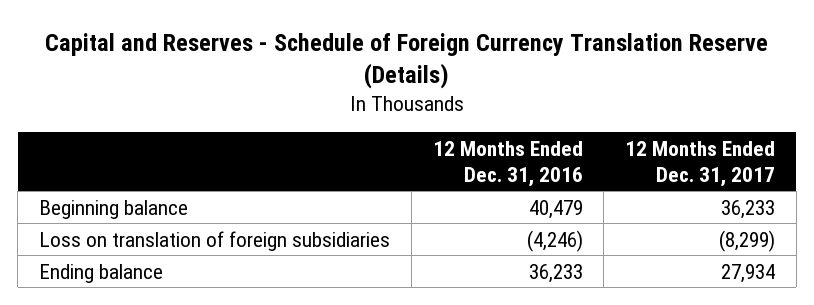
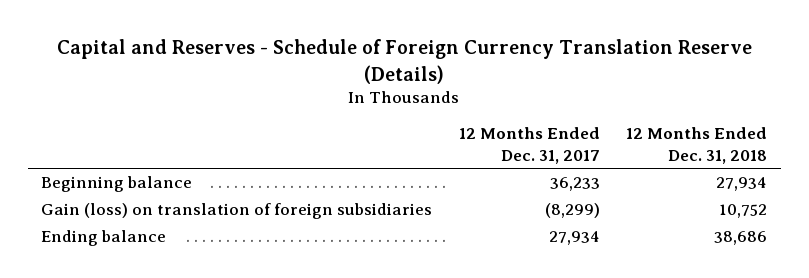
- | 12 Months Ended Dec. 31, 2016 | 12 Months Ended Dec. 31, 2017
+ | 12 Months Ended Dec. 31, 2017 | 12 Months Ended Dec. 31, 2018
- Loss on translation of foreign subsidiaries | (4,246) | (8,299)
+ Gain (loss) on translation of foreign subsidiaries | (8,299) | 10,752

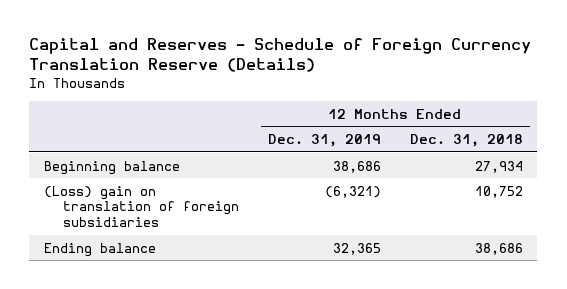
- | 12 Months Ended Dec. 31, 2017 | 12 Months Ended Dec. 31, 2018
+ | 12 Months Ended Dec. 31, 2019 | 12 Months Ended Dec. 31, 2018
- Gain (loss) on translation of foreign subsidiaries | (8,299) | 10,752
+ (Loss) gain on translation of foreign subsidiaries | (6,321) | 10,752

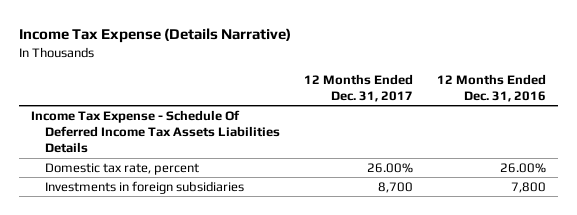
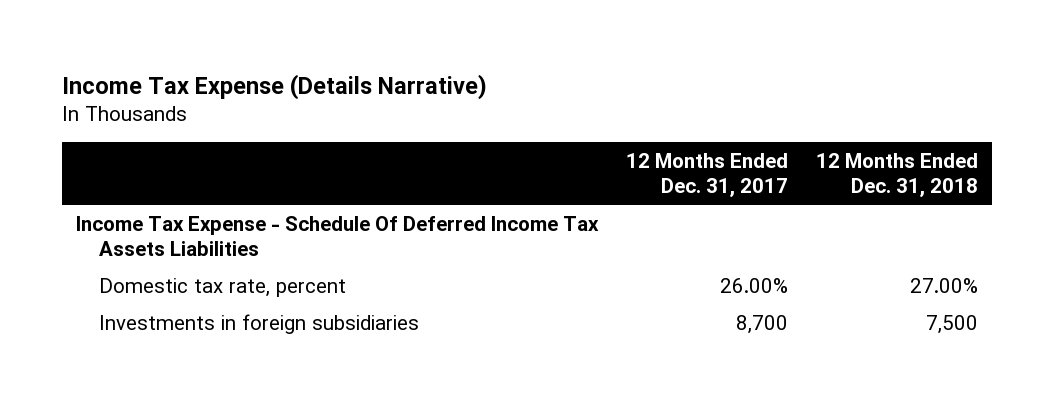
- | 12 Months Ended Dec. 31, 2017 | 12 Months Ended Dec. 31, 2016
+ | 12 Months Ended Dec. 31, 2017 | 12 Months Ended Dec. 31, 2018
- Income Tax Expense - Schedule Of Deferred Income Tax Assets Liabilities Details
+ Income Tax Expense - Schedule Of Deferred Income Tax Assets Liabilities

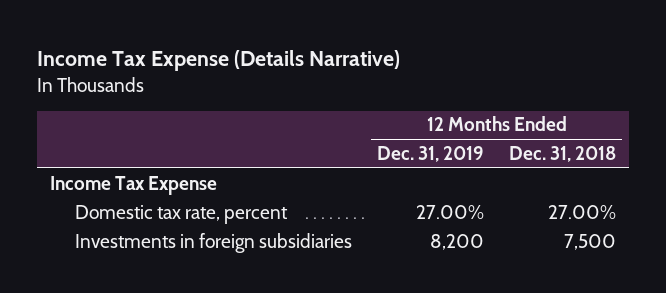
- | 12 Months Ended Dec. 31, 2017 | 12 Months Ended Dec. 31, 2018
+ | 12 Months Ended Dec. 31, 2019 | 12 Months Ended Dec. 31, 2018
- Income Tax Expense - Schedule Of Deferred Income Tax Assets Liabilities
+ Income Tax Expense

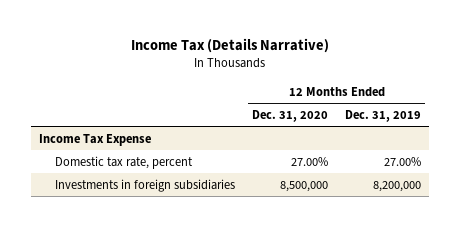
- Income Tax Expense (Details Narrative)
+ Income Tax (Details Narrative)
- | 12 Months Ended Dec. 31, 2019 | 12 Months Ended Dec. 31, 2018
+ | 12 Months Ended Dec. 31, 2020 | 12 Months Ended Dec. 31, 2019
- Investments in foreign subsidiaries | 8,200 | 7,500
+ Investments in foreign subsidiaries | 8,500,000 | 8,200,000

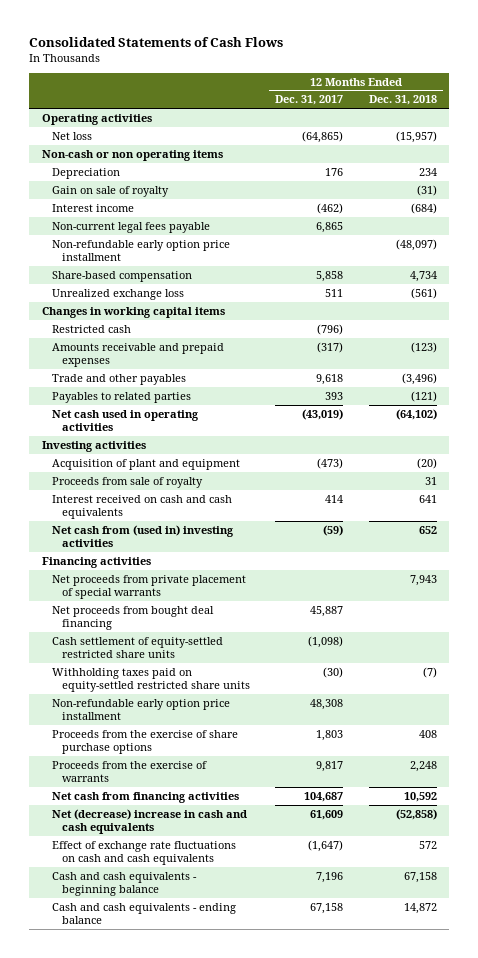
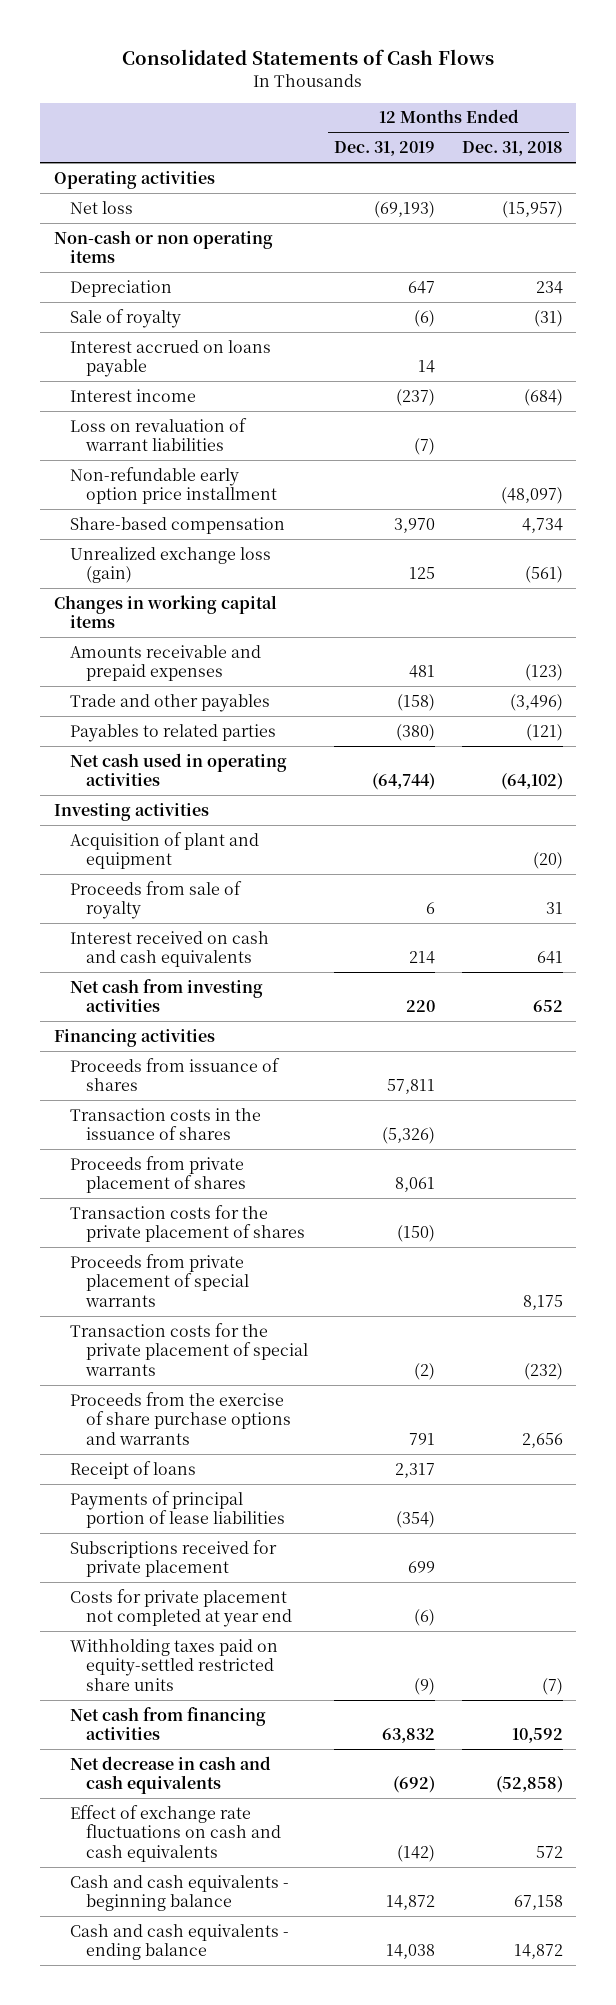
- | 12 Months Ended Dec. 31, 2017 | 12 Months Ended Dec. 31, 2018
+ | 12 Months Ended Dec. 31, 2019 | 12 Months Ended Dec. 31, 2018
- Gain on sale of royalty | | (31)
+ Sale of royalty | (6) | (31)
+ Interest accrued on loans payable | 14 |
- Non-current legal fees payable | 6,865 |
+ Loss on revaluation of warrant liabilities | (7) |
- Unrealized exchange loss | 511 | (561)
+ Unrealized exchange loss (gain) | 125 | (561)
- Restricted cash | (796) |
- Net cash from (used in) investing activities | (59) | 652
+ Net cash from investing activities | 220 | 652
- Net proceeds from private placement of special warrants | | 7,943
- Net proceeds from bought deal financing | 45,887 |
- Cash settlement of equity-settled restricted share units | (1,098) |
+ Proceeds from issuance of shares | 57,811 |
+ Transaction costs in the issuance of shares | (5,326) |
+ Proceeds from private placement of shares | 8,061 |
+ Transaction costs for the private placement of shares | (150) |
+ Proceeds from private placement of special warrants | | 8,175
+ Transaction costs for the private placement of special warrants | (2) | (232)
+ Proceeds from the exercise of share purchase options and warrants | 791 | 2,656
+ Receipt of loans | 2,317 |
+ Payments of principal portion of lease liabilities | (354) |
+ Subscriptions received for private placement | 699 |
+ Costs for private placement not completed at year end | (6) |
- Non-refundable early option price installment | 48,308 |
- Proceeds from the exercise of share purchase options | 1,803 | 408
- Proceeds from the exercise of warrants | 9,817 | 2,248
- Net (decrease) increase in cash and cash equivalents | 61,609 | (52,858)
+ Net decrease in cash and cash equivalents | (692) | (52,858)

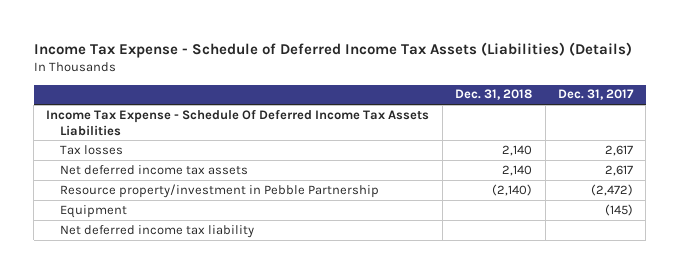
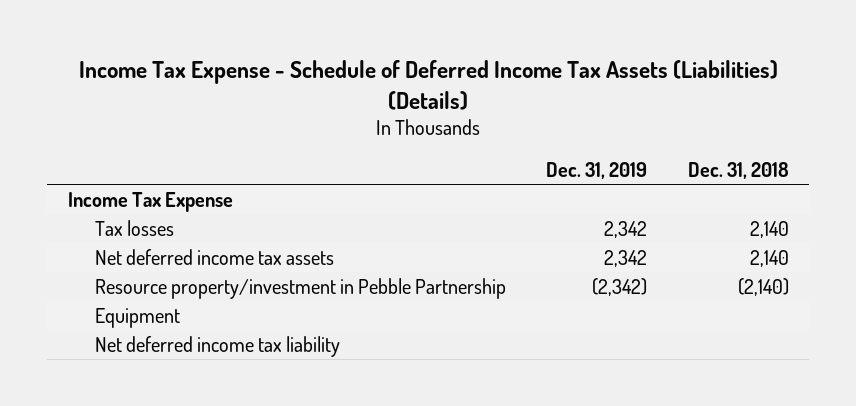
- | Dec. 31, 2018 | Dec. 31, 2017
+ | Dec. 31, 2019 | Dec. 31, 2018
- Income Tax Expense - Schedule Of Deferred Income Tax Assets Liabilities
+ Income Tax Expense

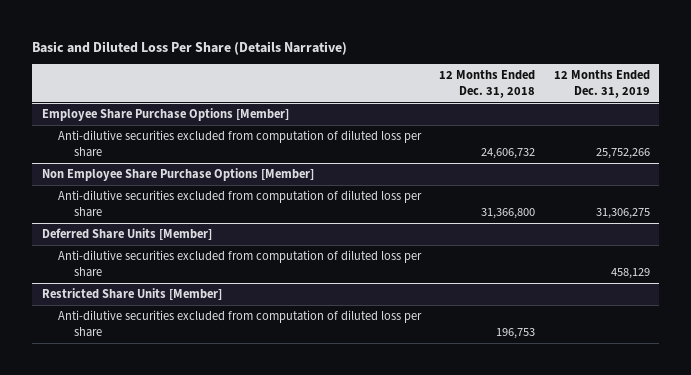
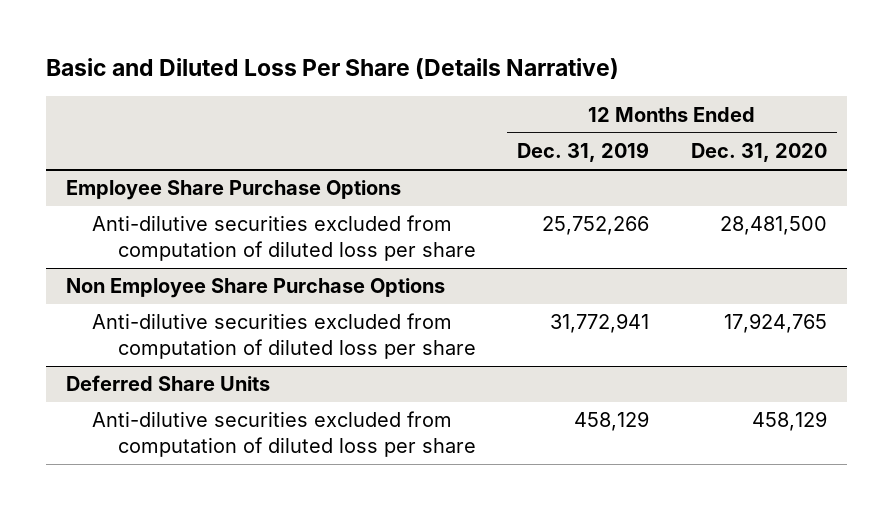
- | 12 Months Ended Dec. 31, 2018 | 12 Months Ended Dec. 31, 2019
+ | 12 Months Ended Dec. 31, 2019 | 12 Months Ended Dec. 31, 2020
- Employee Share Purchase Options [Member]
+ Employee Share Purchase Options
- Non Employee Share Purchase Options [Member]
- Anti-dilutive securities excluded from computation of diluted loss per share | 31,366,800 | 31,306,275
- Deferred Share Units [Member]
+ Non Employee Share Purchase Options
+ Anti-dilutive securities excluded from computation of diluted loss per share | 31,772,941 | 17,924,765
+ Deferred Share Units
- Restricted Share Units [Member]
- Anti-dilutive securities excluded from computation of diluted loss per share | 196,753 |

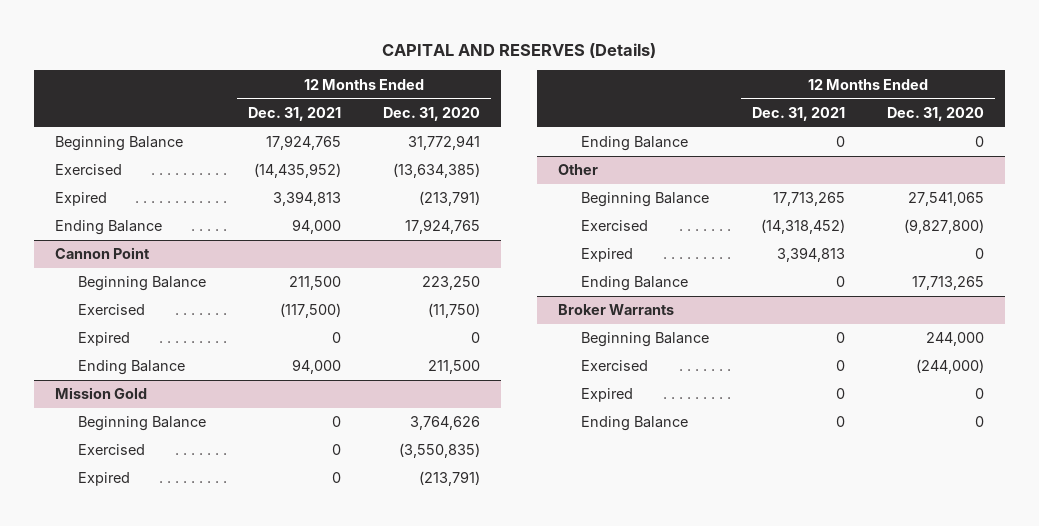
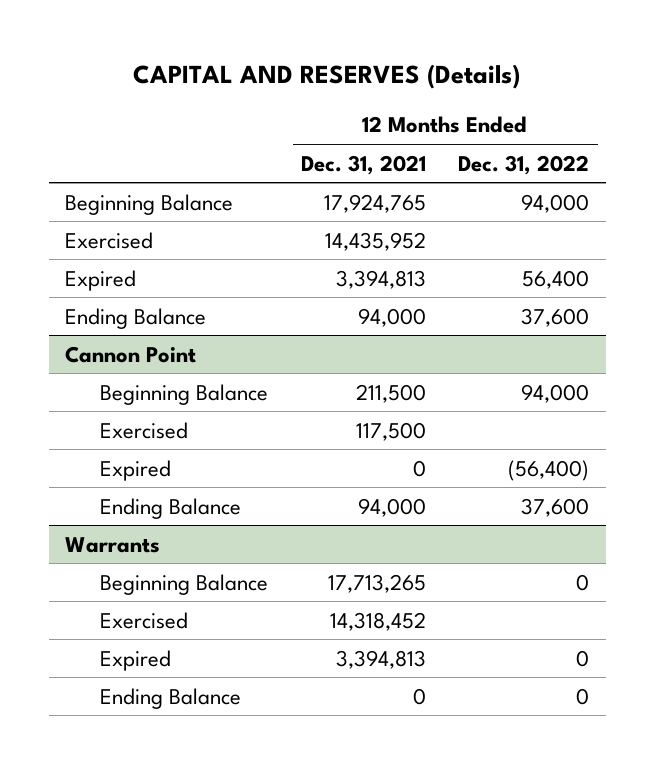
- | 12 Months Ended Dec. 31, 2021 | 12 Months Ended Dec. 31, 2020
+ | 12 Months Ended Dec. 31, 2021 | 12 Months Ended Dec. 31, 2022
- Exercised | (14,435,952) | (13,634,385)
+ Exercised | 14,435,952 |
@ Cannon Point
- Exercised | (117,500) | (11,750)
+ Exercised | 117,500 |
- Mission Gold
- Beginning Balance | 0 | 3,764,626
- Exercised | 0 | (3,550,835)
- Expired | 0 | (213,791)
- Ending Balance | 0 | 0
- Other
+ Warrants
- Exercised | (14,318,452) | (9,827,800)
+ Exercised | 14,318,452 |
- Broker Warrants
- Beginning Balance | 0 | 244,000
- Exercised | 0 | (244,000)
- Expired | 0 | 0
- Ending Balance | 0 | 0

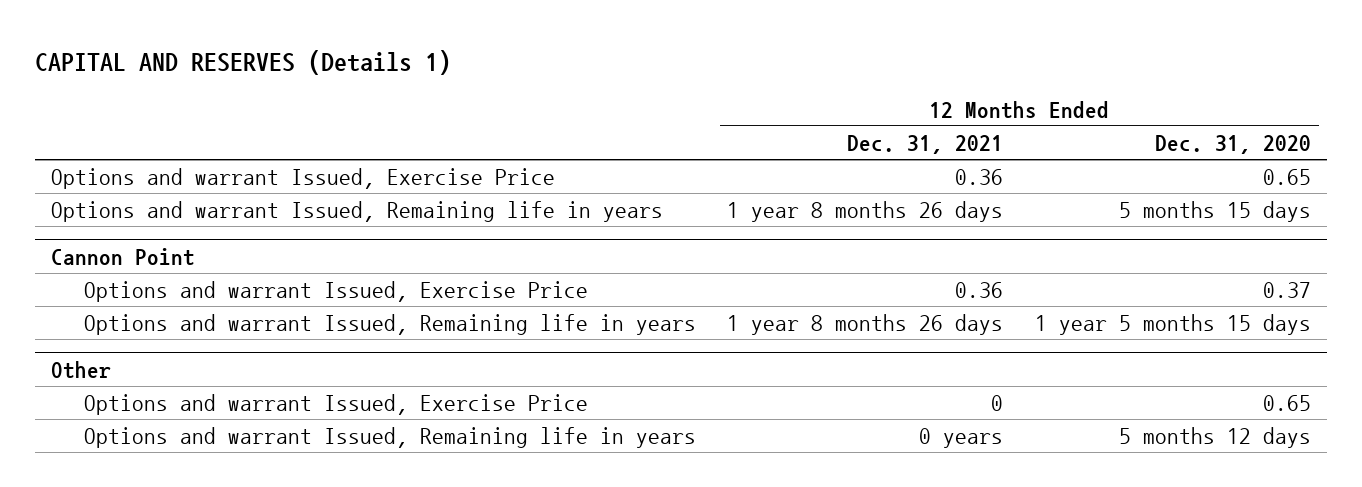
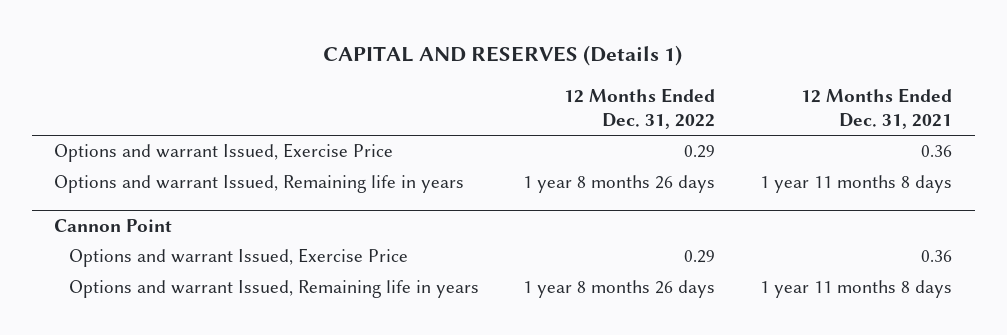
- | 12 Months Ended Dec. 31, 2021 | 12 Months Ended Dec. 31, 2020
+ | 12 Months Ended Dec. 31, 2022 | 12 Months Ended Dec. 31, 2021
- Options and warrant Issued, Remaining life in years | 1 year 8 months 26 days | 5 months 15 days
+ Options and warrant Issued, Remaining life in years | 1 year 8 months 26 days | 1 year 11 months 8 days
@ Cannon Point
- Options and warrant Issued, Remaining life in years | 1 year 8 months 26 days | 1 year 5 months 15 days
- Other
- Options and warrant Issued, Exercise Price | 0 | 0.65
- Options and warrant Issued, Remaining life in years | 0 years | 5 months 12 days
@ Cannon Point
+ Options and warrant Issued, Remaining life in years | 1 year 8 months 26 days | 1 year 11 months 8 days

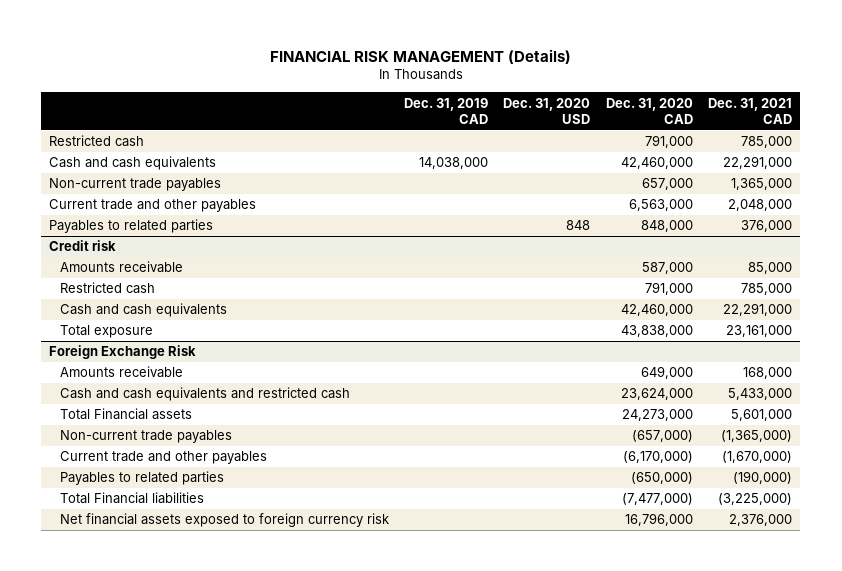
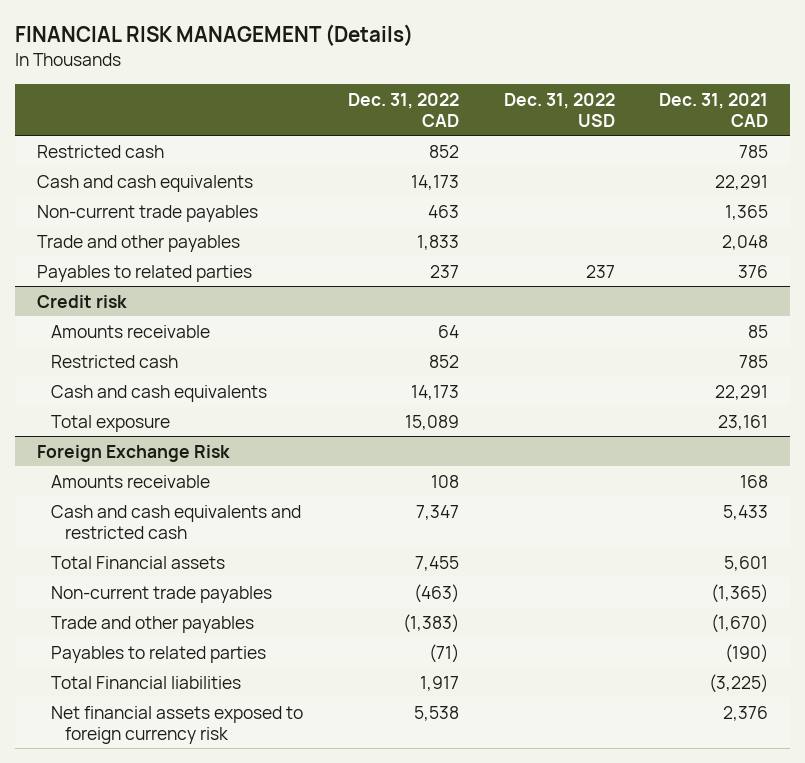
- | Dec. 31, 2019 CAD | Dec. 31, 2020 USD | Dec. 31, 2020 CAD | Dec. 31, 2021 CAD
+ | Dec. 31, 2022 CAD | Dec. 31, 2022 USD | Dec. 31, 2021 CAD
- Restricted cash | | | 791,000 | 785,000
- Cash and cash equivalents | 14,038,000 | | 42,460,000 | 22,291,000
- Non-current trade payables | | | 657,000 | 1,365,000
- Current trade and other payables | | | 6,563,000 | 2,048,000
- Payables to related parties | | 848 | 848,000 | 376,000
+ Restricted cash | 852 | | 785
+ Cash and cash equivalents | 14,173 | | 22,291
+ Non-current trade payables | 463 | | 1,365
+ Trade and other payables | 1,833 | | 2,048
+ Payables to related parties | 237 | 237 | 376
@ Credit risk
- Amounts receivable | | | 587,000 | 85,000
- Restricted cash | | | 791,000 | 785,000
- Cash and cash equivalents | | | 42,460,000 | 22,291,000
- Total exposure | | | 43,838,000 | 23,161,000
+ Amounts receivable | 64 | | 85
+ Restricted cash | 852 | | 785
+ Cash and cash equivalents | 14,173 | | 22,291
+ Total exposure | 15,089 | | 23,161
@ Foreign Exchange Risk
- Amounts receivable | | | 649,000 | 168,000
- Cash and cash equivalents and restricted cash | | | 23,624,000 | 5,433,000
- Total Financial assets | | | 24,273,000 | 5,601,000
- Non-current trade payables | | | (657,000) | (1,365,000)
- Current trade and other payables | | | (6,170,000) | (1,670,000)
- Payables to related parties | | | (650,000) | (190,000)
- Total Financial liabilities | | | (7,477,000) | (3,225,000)
- Net financial assets exposed to foreign currency risk | | | 16,796,000 | 2,376,000
+ Amounts receivable | 108 | | 168
+ Cash and cash equivalents and restricted cash | 7,347 | | 5,433
+ Total Financial assets | 7,455 | | 5,601
+ Non-current trade payables | (463) | | (1,365)
+ Trade and other payables | (1,383) | | (1,670)
+ Payables to related parties | (71) | | (190)
+ Total Financial liabilities | 1,917 | | (3,225)
+ Net financial assets exposed to foreign currency risk | 5,538 | | 2,376

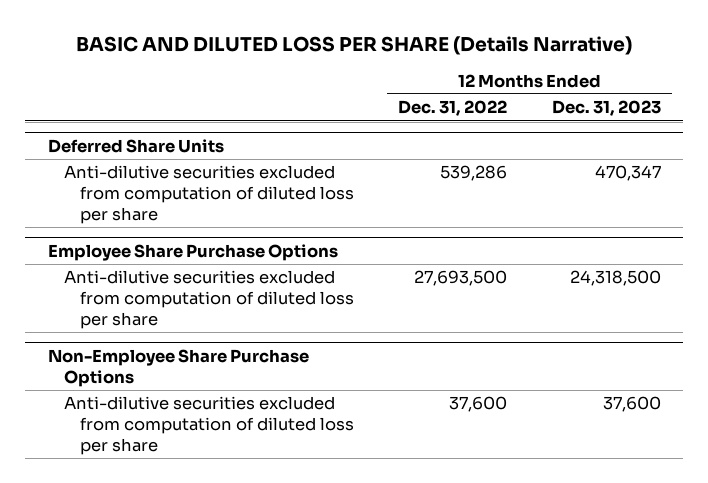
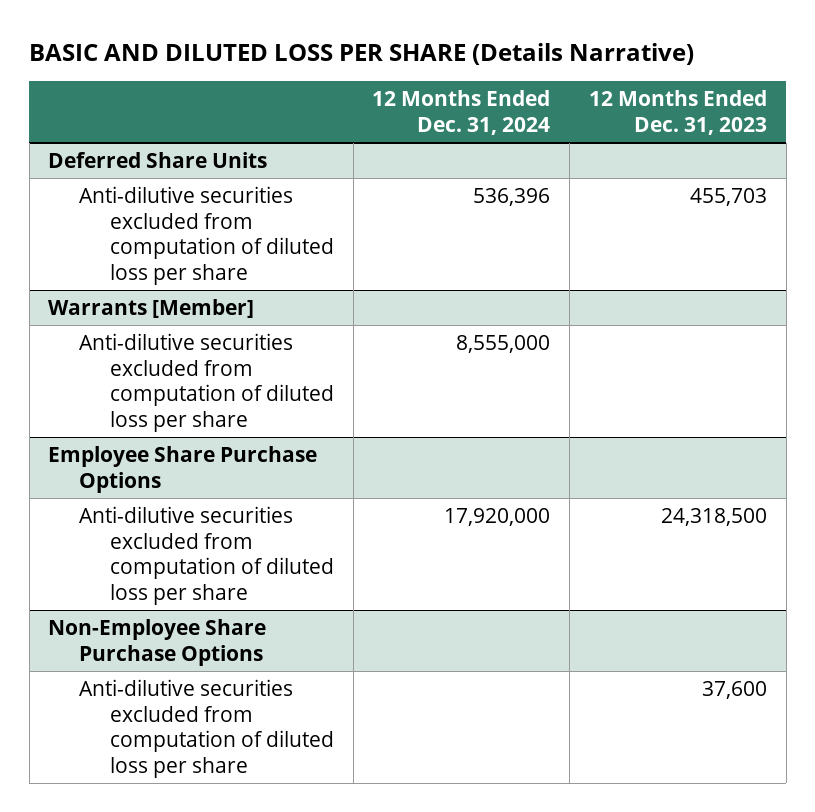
- | 12 Months Ended Dec. 31, 2022 | 12 Months Ended Dec. 31, 2023
+ | 12 Months Ended Dec. 31, 2024 | 12 Months Ended Dec. 31, 2023
@ Deferred Share Units
- Anti-dilutive securities excluded from computation of diluted loss per share | 539,286 | 470,347
+ Anti-dilutive securities excluded from computation of diluted loss per share | 536,396 | 455,703
+ Warrants [Member]
+ Anti-dilutive securities excluded from computation of diluted loss per share | 8,555,000 |

